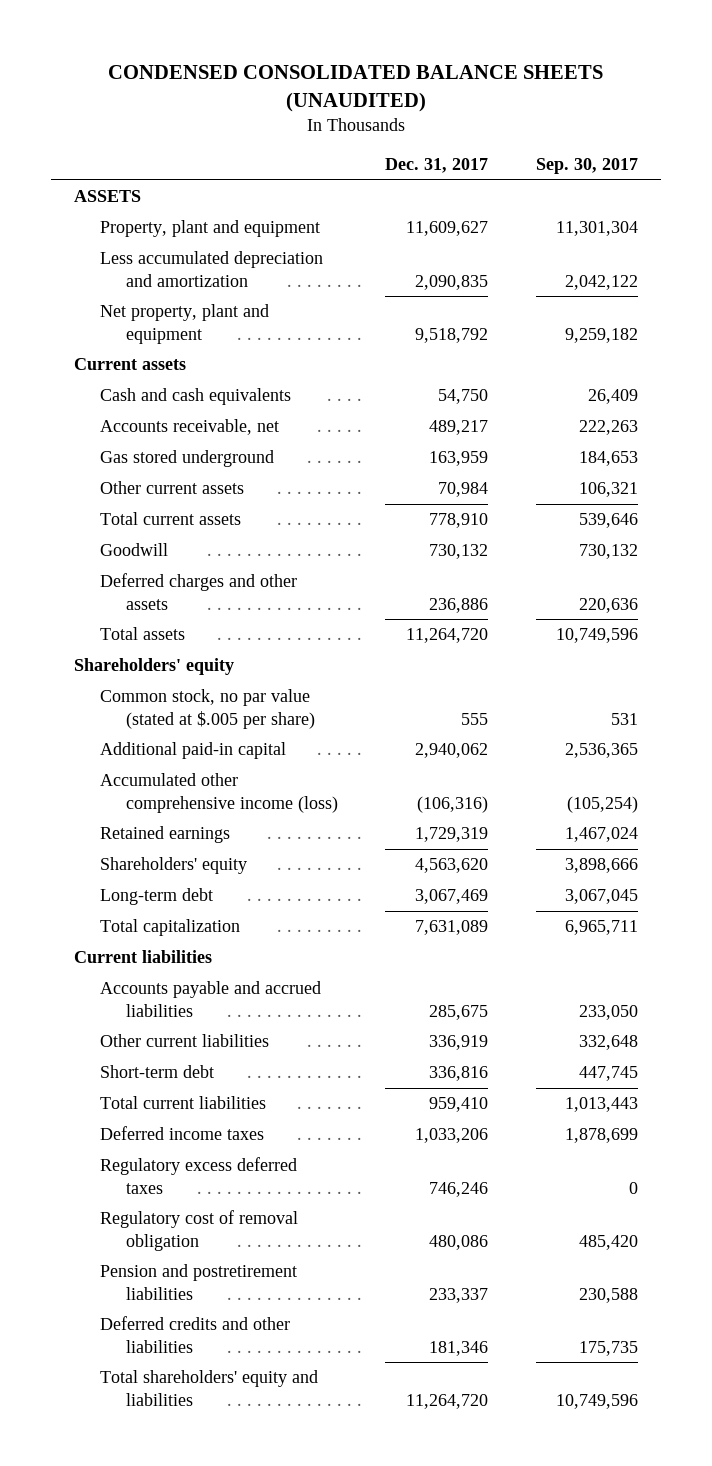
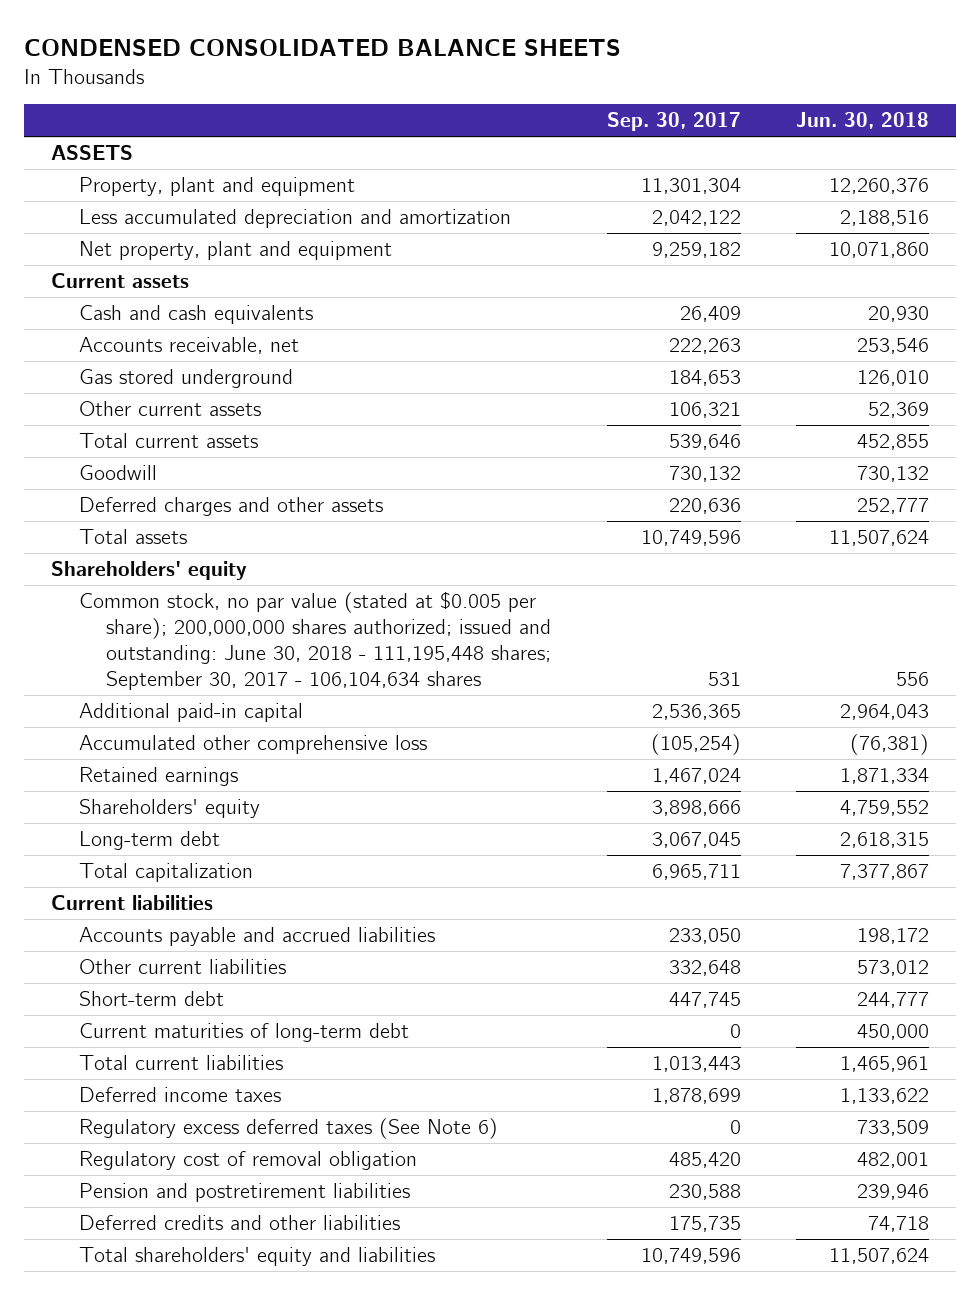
- CONDENSED CONSOLIDATED BALANCE SHEETS (UNAUDITED)
+ CONDENSED CONSOLIDATED BALANCE SHEETS
- | Dec. 31, 2017 | Sep. 30, 2017
+ | Sep. 30, 2017 | Jun. 30, 2018
- Common stock, no par value (stated at $.005 per share) | 555 | 531
+ Common stock, no par value (stated at $0.005 per share); 200,000,000 shares authorized; issued and outstanding: June 30, 2018 - 111,195,448 shares; September 30, 2017 - 106,104,634 shares | 531 | 556
- Accumulated other comprehensive income (loss) | (106,316) | (105,254)
+ Accumulated other comprehensive loss | (105,254) | (76,381)
+ Current maturities of long-term debt | 0 | 450,000
- Regulatory excess deferred taxes | 746,246 | 0
+ Regulatory excess deferred taxes (See Note 6) | 0 | 733,509

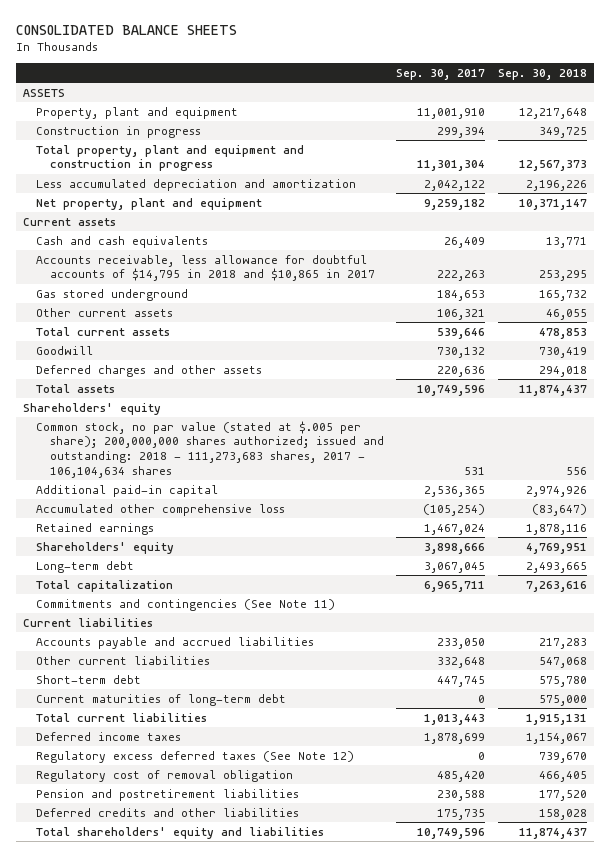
- CONDENSED CONSOLIDATED BALANCE SHEETS
+ CONSOLIDATED BALANCE SHEETS
- | Sep. 30, 2017 | Jun. 30, 2018
+ | Sep. 30, 2017 | Sep. 30, 2018
- Property, plant and equipment | 11,301,304 | 12,260,376
+ Property, plant and equipment | 11,001,910 | 12,217,648
+ Construction in progress | 299,394 | 349,725
+ Total property, plant and equipment and construction in progress | 11,301,304 | 12,567,373
- Accounts receivable, net | 222,263 | 253,546
+ Accounts receivable, less allowance for doubtful accounts of $14,795 in 2018 and $10,865 in 2017 | 222,263 | 253,295
- Common stock, no par value (stated at $0.005 per share); 200,000,000 shares authorized; issued and outstanding: June 30, 2018 - 111,195,448 shares; September 30, 2017 - 106,104,634 shares | 531 | 556
+ Common stock, no par value (stated at $.005 per share); 200,000,000 shares authorized; issued and outstanding: 2018 - 111,273,683 shares, 2017 - 106,104,634 shares | 531 | 556
+ Commitments and contingencies (See Note 11)
- Regulatory excess deferred taxes (See Note 6) | 0 | 733,509
+ Regulatory excess deferred taxes (See Note 12) | 0 | 739,670

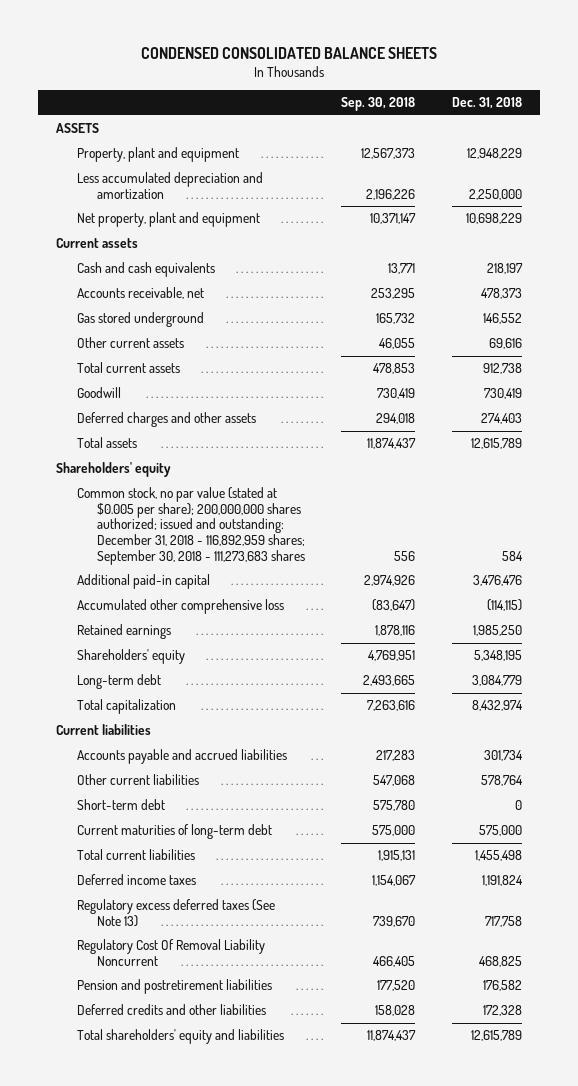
- CONSOLIDATED BALANCE SHEETS
+ CONDENSED CONSOLIDATED BALANCE SHEETS
- | Sep. 30, 2017 | Sep. 30, 2018
+ | Sep. 30, 2018 | Dec. 31, 2018
- Property, plant and equipment | 11,001,910 | 12,217,648
- Construction in progress | 299,394 | 349,725
- Total property, plant and equipment and construction in progress | 11,301,304 | 12,567,373
+ Property, plant and equipment | 12,567,373 | 12,948,229
- Accounts receivable, less allowance for doubtful accounts of $14,795 in 2018 and $10,865 in 2017 | 222,263 | 253,295
+ Accounts receivable, net | 253,295 | 478,373
- Common stock, no par value (stated at $.005 per share); 200,000,000 shares authorized; issued and outstanding: 2018 - 111,273,683 shares, 2017 - 106,104,634 shares | 531 | 556
+ Common stock, no par value (stated at $0.005 per share); 200,000,000 shares authorized; issued and outstanding: December 31, 2018 - 116,892,959 shares; September 30, 2018 - 111,273,683 shares | 556 | 584
- Commitments and contingencies (See Note 11)
- Regulatory excess deferred taxes (See Note 12) | 0 | 739,670
- Regulatory cost of removal obligation | 485,420 | 466,405
+ Regulatory excess deferred taxes (See Note 13) | 739,670 | 717,758
+ Regulatory Cost Of Removal Liability Noncurrent | 466,405 | 468,825

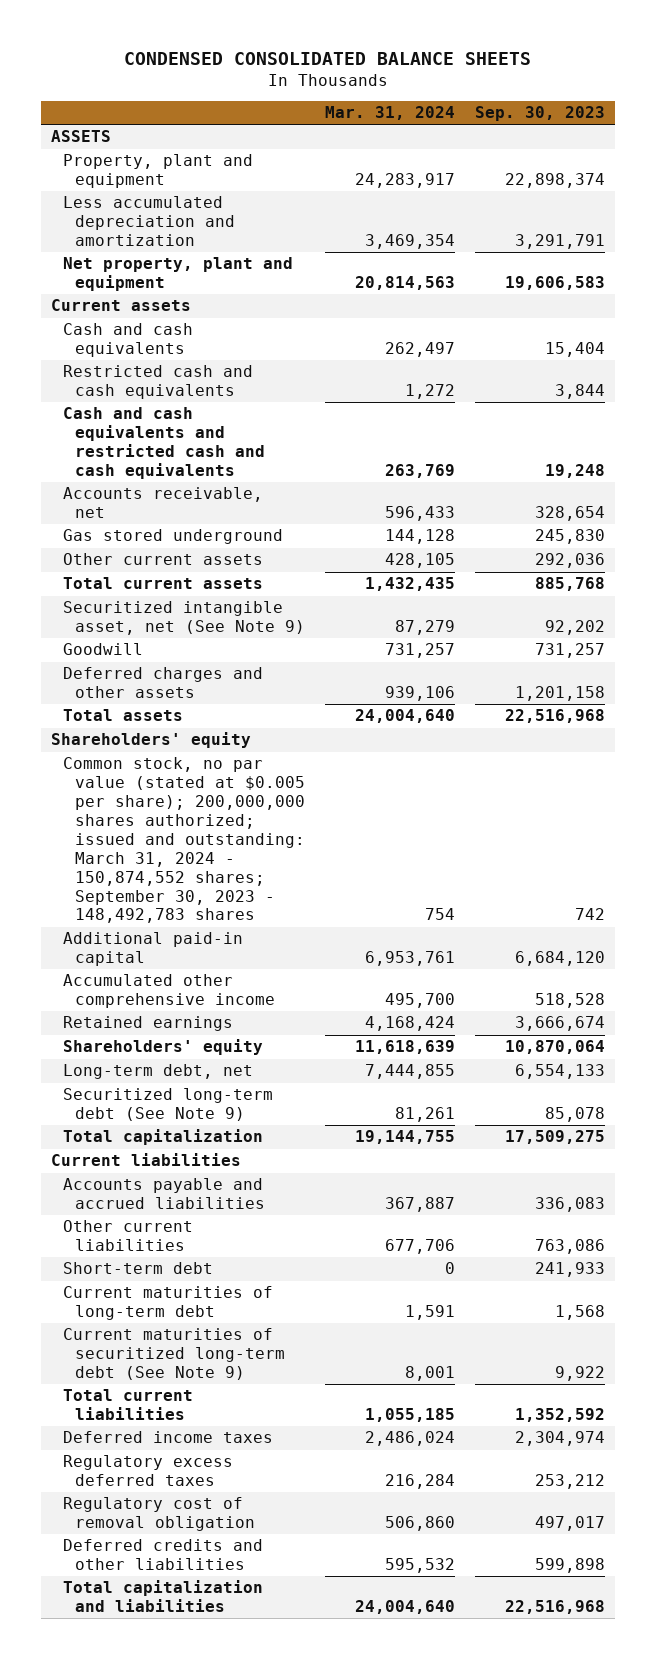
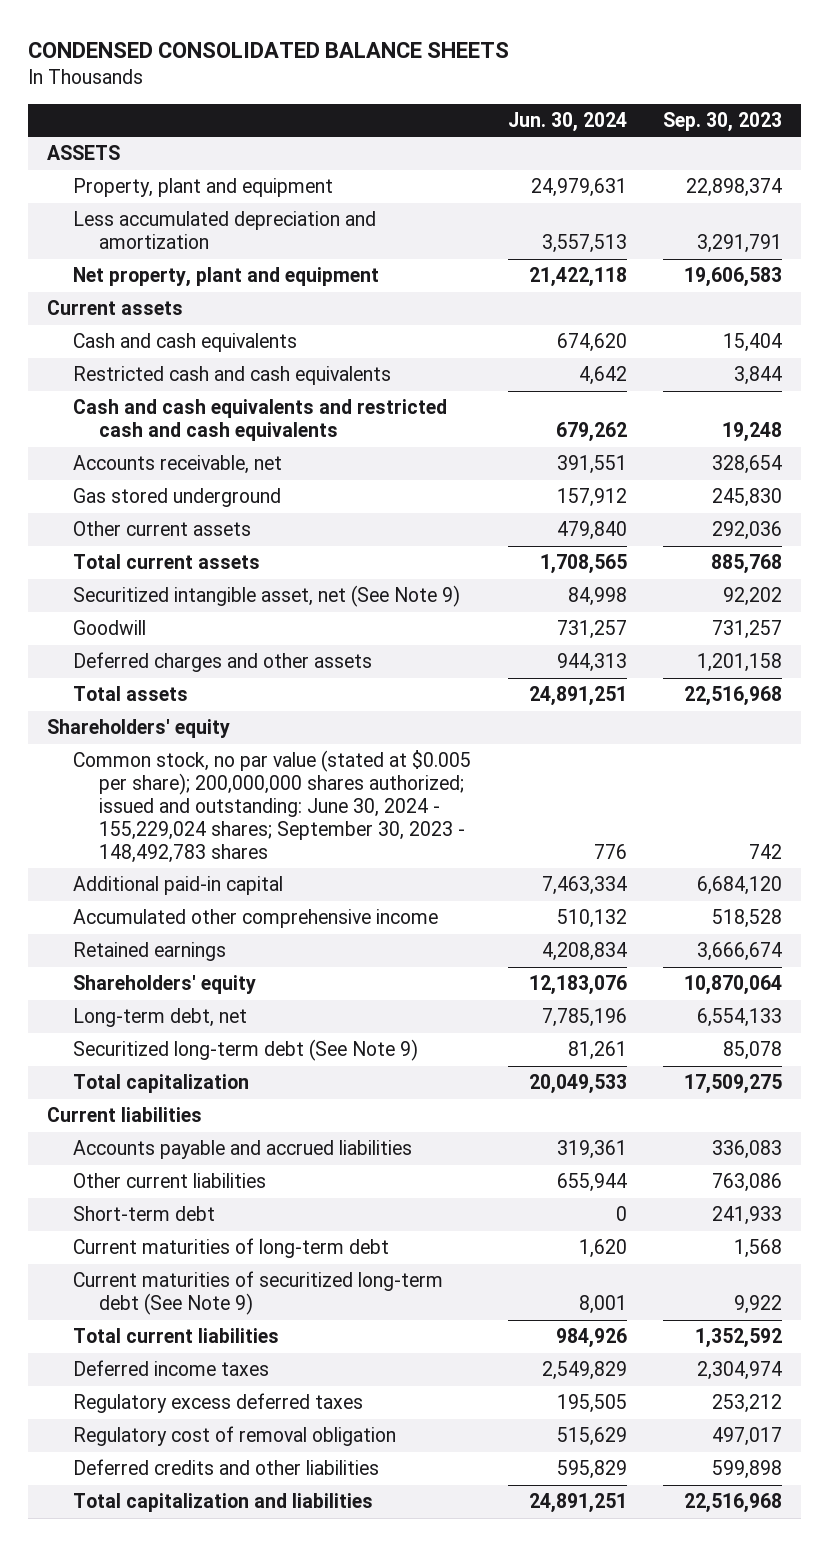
- | Mar. 31, 2024 | Sep. 30, 2023
+ | Jun. 30, 2024 | Sep. 30, 2023
- Common stock, no par value (stated at $0.005 per share); 200,000,000 shares authorized; issued and outstanding: March 31, 2024 - 150,874,552 shares; September 30, 2023 - 148,492,783 shares | 754 | 742
+ Common stock, no par value (stated at $0.005 per share); 200,000,000 shares authorized; issued and outstanding: June 30, 2024 - 155,229,024 shares; September 30, 2023 - 148,492,783 shares | 776 | 742

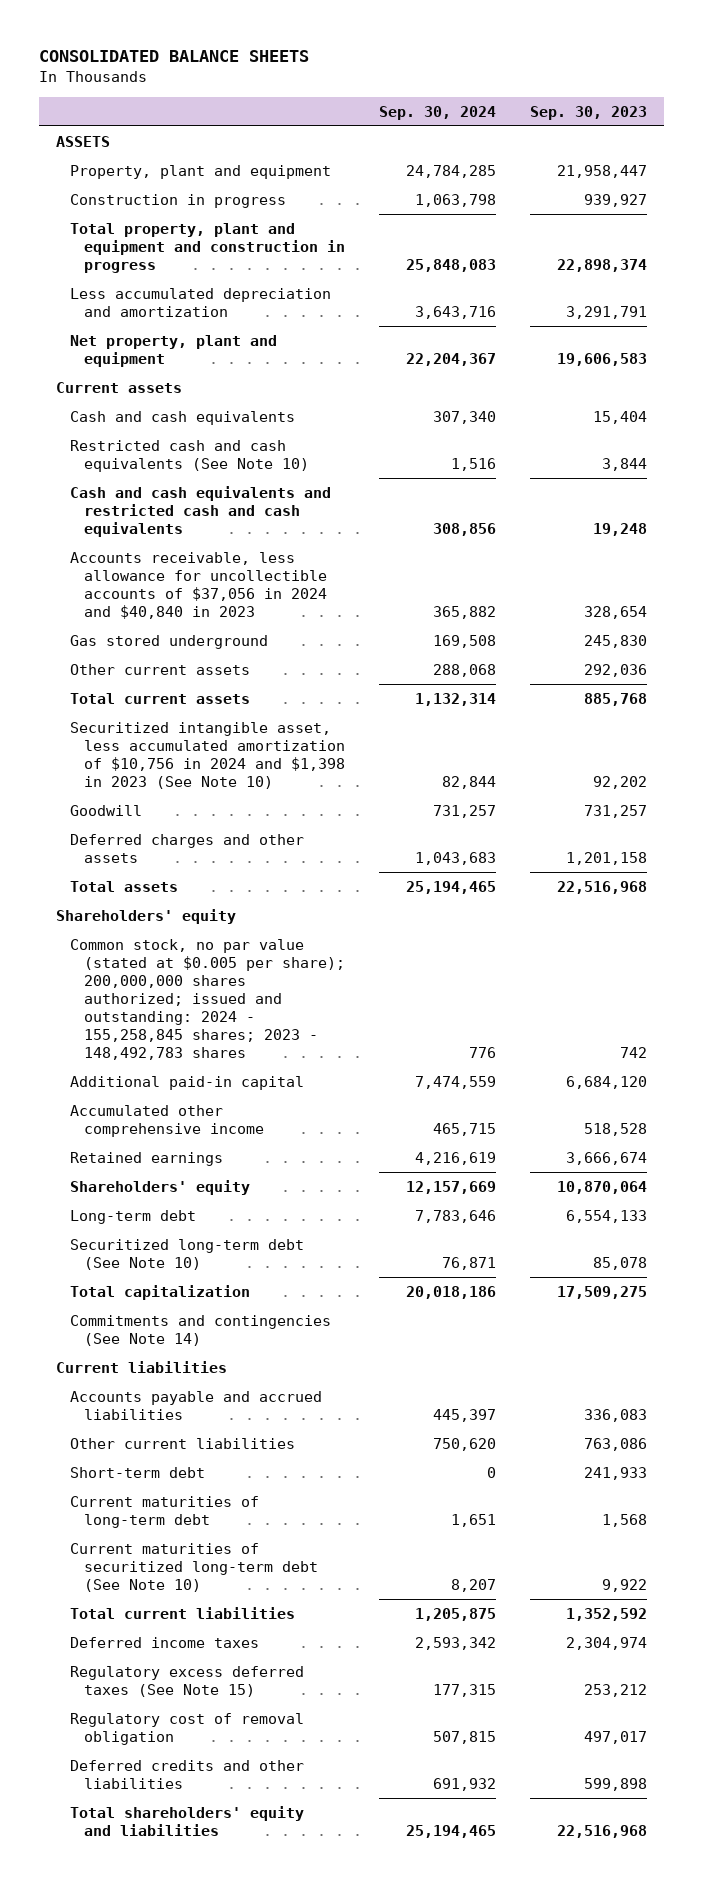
- CONDENSED CONSOLIDATED BALANCE SHEETS
+ CONSOLIDATED BALANCE SHEETS
- | Jun. 30, 2024 | Sep. 30, 2023
+ | Sep. 30, 2024 | Sep. 30, 2023
- Property, plant and equipment | 24,979,631 | 22,898,374
+ Property, plant and equipment | 24,784,285 | 21,958,447
+ Construction in progress | 1,063,798 | 939,927
+ Total property, plant and equipment and construction in progress | 25,848,083 | 22,898,374
- Restricted cash and cash equivalents | 4,642 | 3,844
+ Restricted cash and cash equivalents (See Note 10) | 1,516 | 3,844
- Accounts receivable, net | 391,551 | 328,654
+ Accounts receivable, less allowance for uncollectible accounts of $37,056 in 2024 and $40,840 in 2023 | 365,882 | 328,654
- Securitized intangible asset, net (See Note 9) | 84,998 | 92,202
+ Securitized intangible asset, less accumulated amortization of $10,756 in 2024 and $1,398 in 2023 (See Note 10) | 82,844 | 92,202
- Common stock, no par value (stated at $0.005 per share); 200,000,000 shares authorized; issued and outstanding: June 30, 2024 - 155,229,024 shares; September 30, 2023 - 148,492,783 shares | 776 | 742
+ Common stock, no par value (stated at $0.005 per share); 200,000,000 shares authorized; issued and outstanding: 2024 - 155,258,845 shares; 2023 - 148,492,783 shares | 776 | 742
- Long-term debt, net | 7,785,196 | 6,554,133
- Securitized long-term debt (See Note 9) | 81,261 | 85,078
+ Long-term debt | 7,783,646 | 6,554,133
+ Securitized long-term debt (See Note 10) | 76,871 | 85,078
+ Commitments and contingencies (See Note 14)
- Current maturities of securitized long-term debt (See Note 9) | 8,001 | 9,922
+ Current maturities of securitized long-term debt (See Note 10) | 8,207 | 9,922
- Regulatory excess deferred taxes | 195,505 | 253,212
+ Regulatory excess deferred taxes (See Note 15) | 177,315 | 253,212
- Total capitalization and liabilities | 24,891,251 | 22,516,968
+ Total shareholders' equity and liabilities | 25,194,465 | 22,516,968

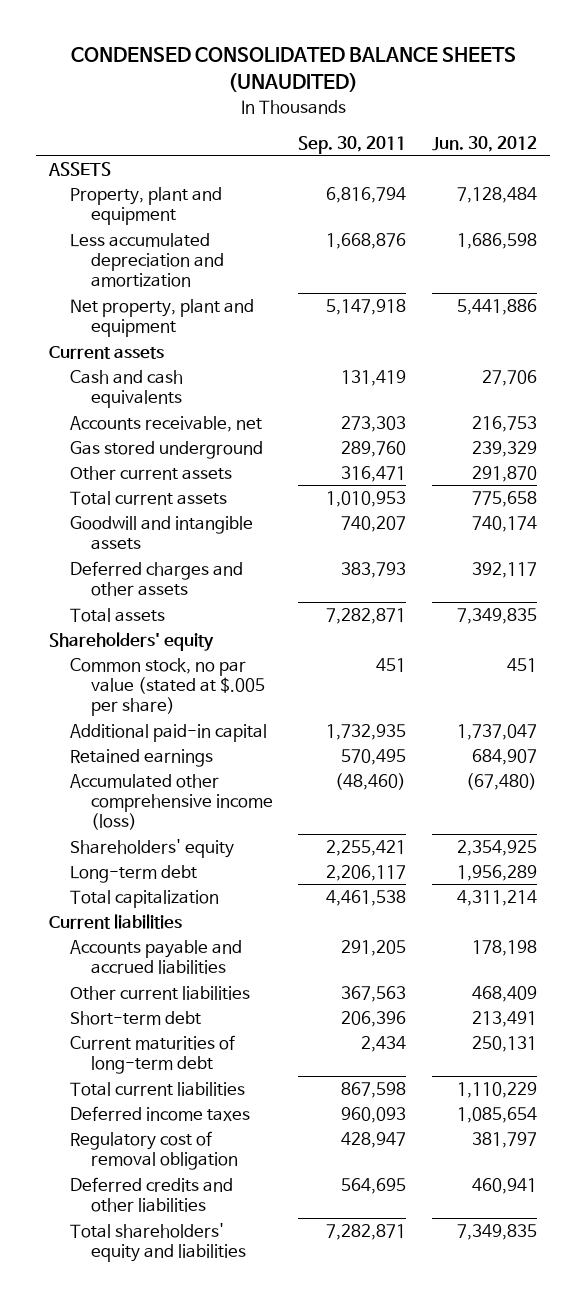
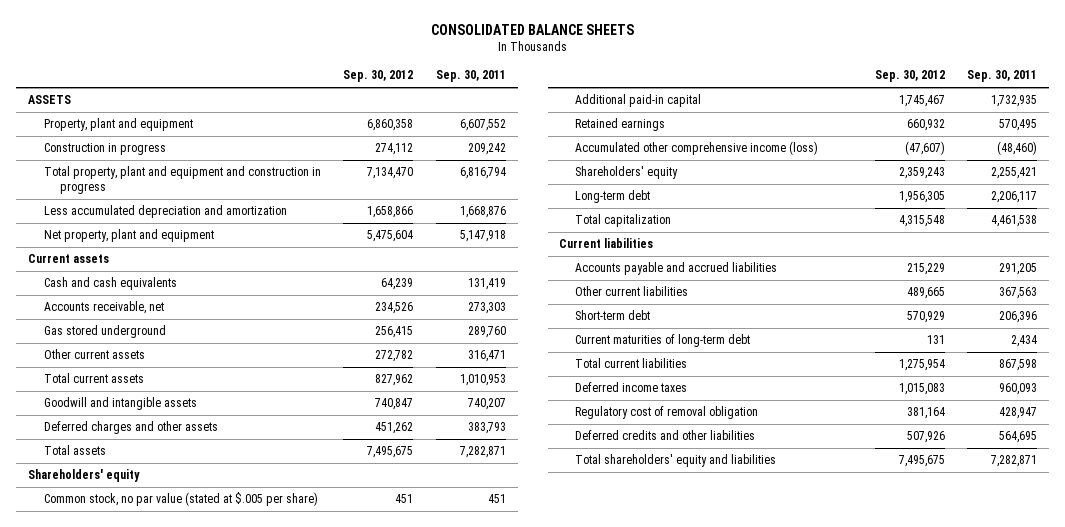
- CONDENSED CONSOLIDATED BALANCE SHEETS (UNAUDITED)
+ CONSOLIDATED BALANCE SHEETS
- | Sep. 30, 2011 | Jun. 30, 2012
+ | Sep. 30, 2012 | Sep. 30, 2011
- Property, plant and equipment | 6,816,794 | 7,128,484
+ Property, plant and equipment | 6,860,358 | 6,607,552
+ Construction in progress | 274,112 | 209,242
+ Total property, plant and equipment and construction in progress | 7,134,470 | 6,816,794

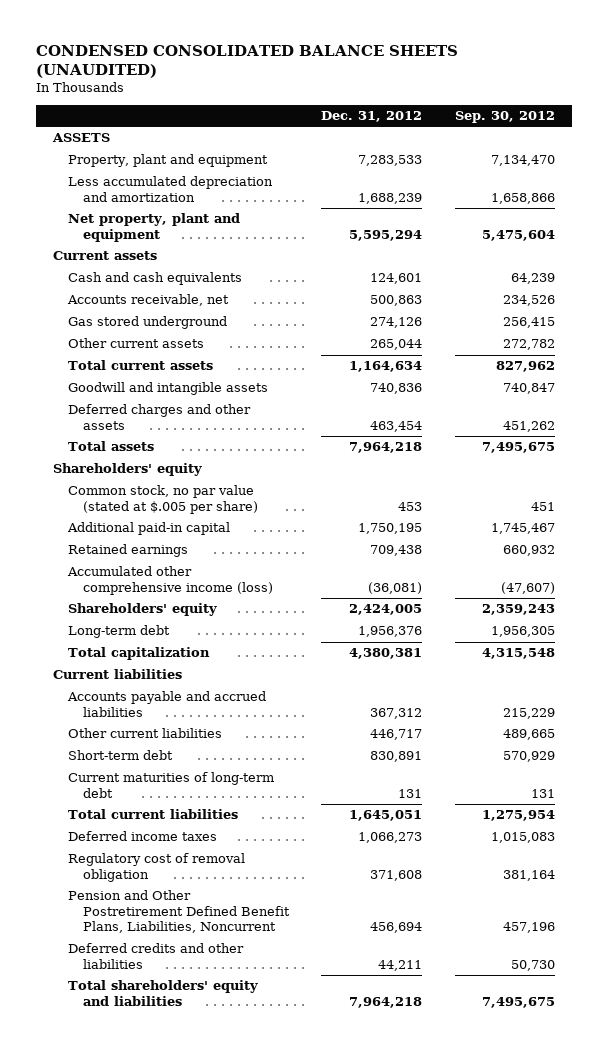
- CONSOLIDATED BALANCE SHEETS
+ CONDENSED CONSOLIDATED BALANCE SHEETS (UNAUDITED)
- | Sep. 30, 2012 | Sep. 30, 2011
+ | Dec. 31, 2012 | Sep. 30, 2012
- Property, plant and equipment | 6,860,358 | 6,607,552
- Construction in progress | 274,112 | 209,242
- Total property, plant and equipment and construction in progress | 7,134,470 | 6,816,794
+ Property, plant and equipment | 7,283,533 | 7,134,470
- Deferred credits and other liabilities | 507,926 | 564,695
+ Pension and Other Postretirement Defined Benefit Plans, Liabilities, Noncurrent | 456,694 | 457,196
+ Deferred credits and other liabilities | 44,211 | 50,730

